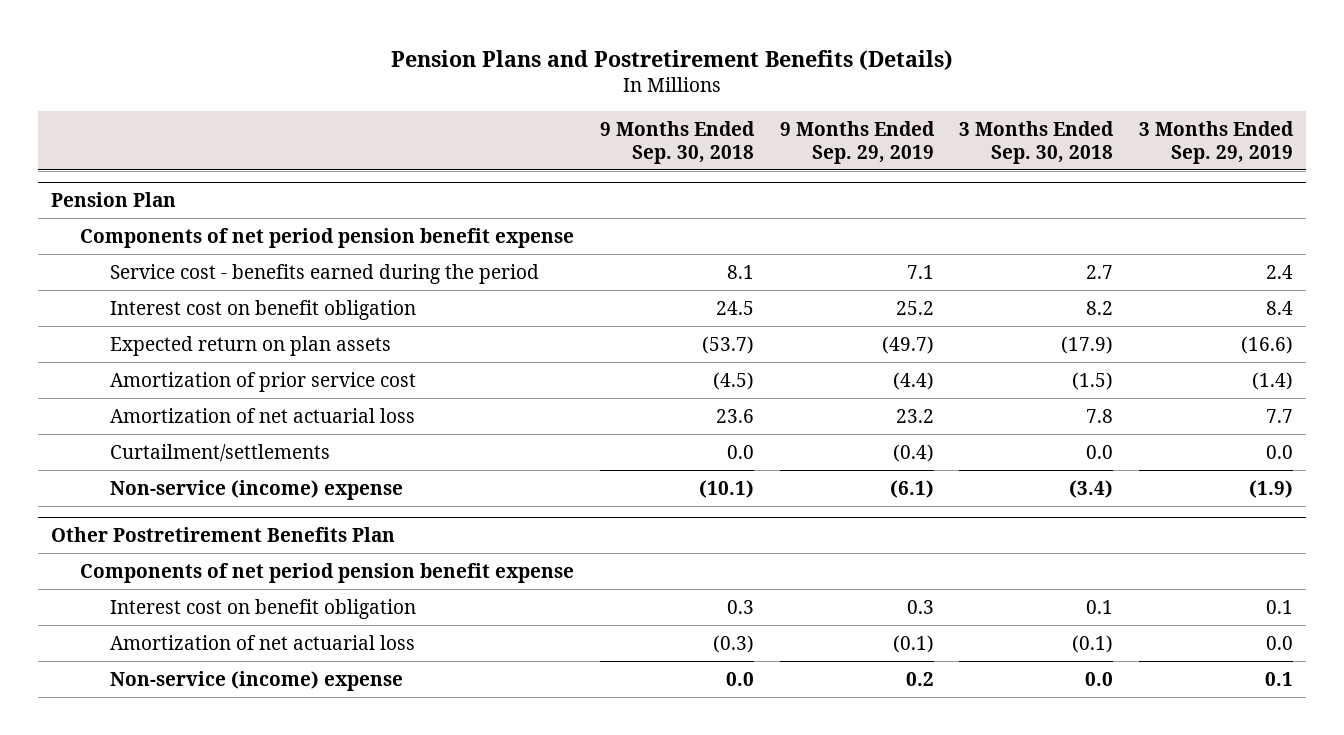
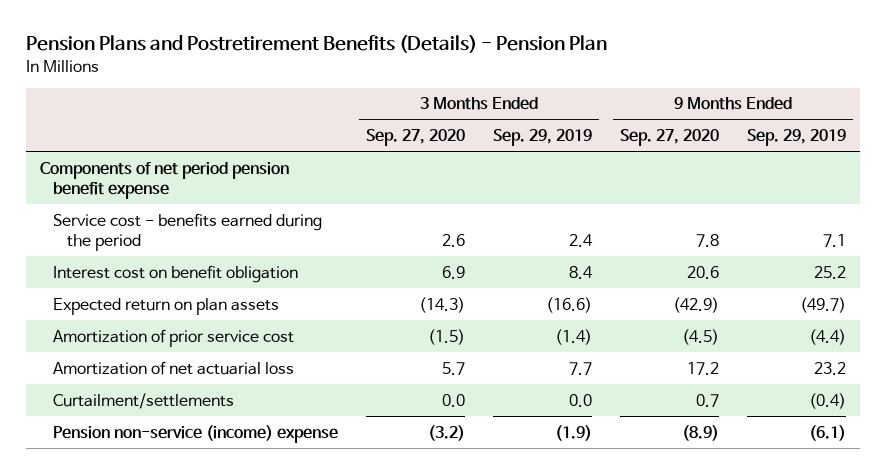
- Pension Plans and Postretirement Benefits (Details)
+ Pension Plans and Postretirement Benefits (Details) - Pension Plan
- | 9 Months Ended Sep. 30, 2018 | 9 Months Ended Sep. 29, 2019 | 3 Months Ended Sep. 30, 2018 | 3 Months Ended Sep. 29, 2019
+ | 3 Months Ended Sep. 27, 2020 | 3 Months Ended Sep. 29, 2019 | 9 Months Ended Sep. 27, 2020 | 9 Months Ended Sep. 29, 2019
- Pension Plan
- Non-service (income) expense | (10.1) | (6.1) | (3.4) | (1.9)
- Other Postretirement Benefits Plan
- Components of net period pension benefit expense
- Interest cost on benefit obligation | 0.3 | 0.3 | 0.1 | 0.1
- Amortization of net actuarial loss | (0.3) | (0.1) | (0.1) | 0.0
- Non-service (income) expense | 0.0 | 0.2 | 0.0 | 0.1
+ Pension non-service (income) expense | (3.2) | (1.9) | (8.9) | (6.1)

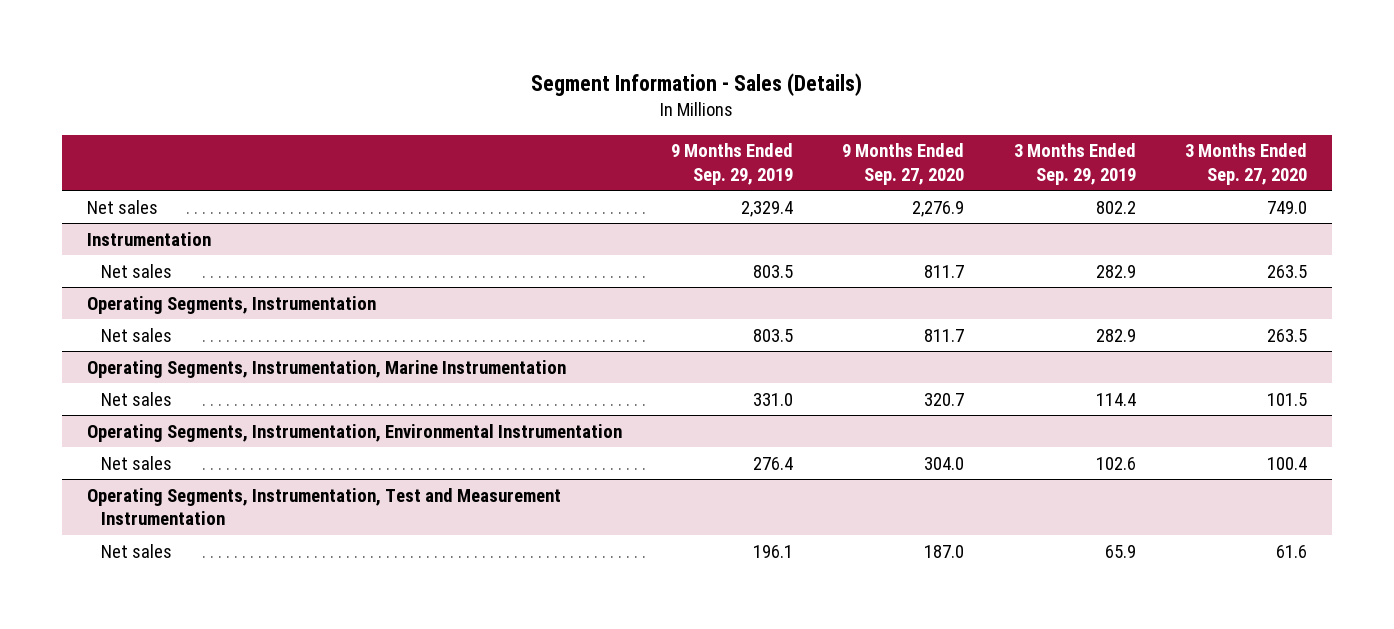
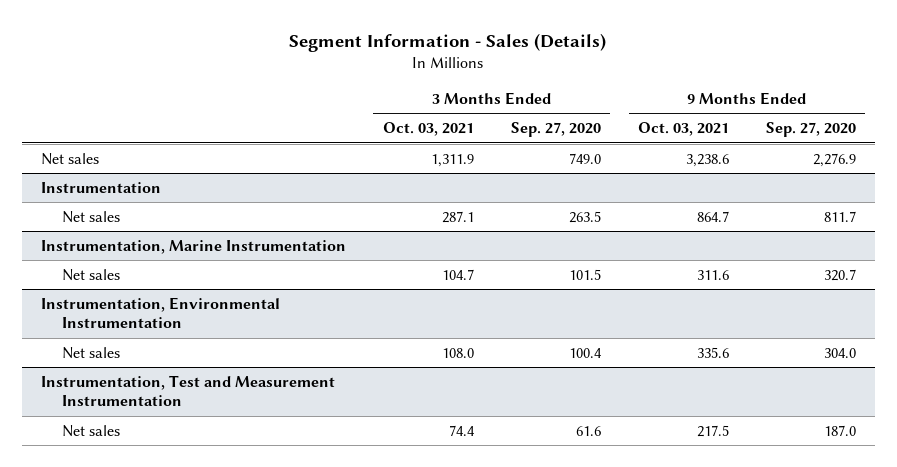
- | 9 Months Ended Sep. 29, 2019 | 9 Months Ended Sep. 27, 2020 | 3 Months Ended Sep. 29, 2019 | 3 Months Ended Sep. 27, 2020
+ | 3 Months Ended Oct. 03, 2021 | 3 Months Ended Sep. 27, 2020 | 9 Months Ended Oct. 03, 2021 | 9 Months Ended Sep. 27, 2020
- Operating Segments, Instrumentation
- Net sales | 803.5 | 811.7 | 282.9 | 263.5
- Operating Segments, Instrumentation, Marine Instrumentation
+ Instrumentation, Marine Instrumentation
- Operating Segments, Instrumentation, Environmental Instrumentation
+ Instrumentation, Environmental Instrumentation
- Operating Segments, Instrumentation, Test and Measurement Instrumentation
+ Instrumentation, Test and Measurement Instrumentation

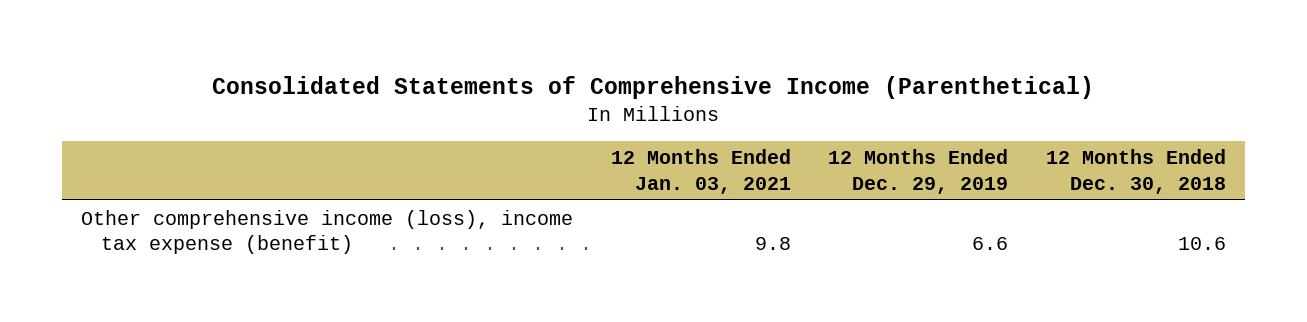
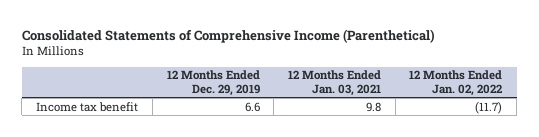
- | 12 Months Ended Jan. 03, 2021 | 12 Months Ended Dec. 29, 2019 | 12 Months Ended Dec. 30, 2018
+ | 12 Months Ended Dec. 29, 2019 | 12 Months Ended Jan. 03, 2021 | 12 Months Ended Jan. 02, 2022
- Other comprehensive income (loss), income tax expense (benefit) | 9.8 | 6.6 | 10.6
+ Income tax benefit | 6.6 | 9.8 | (11.7)

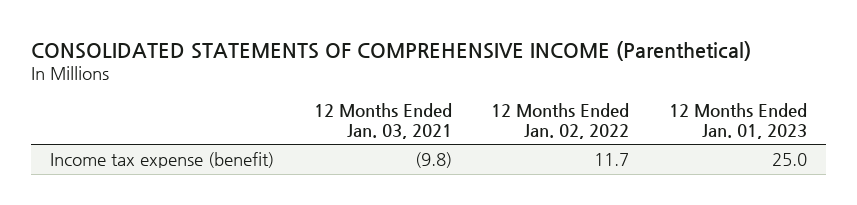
- Consolidated Statements of Comprehensive Income (Parenthetical)
+ CONSOLIDATED STATEMENTS OF COMPREHENSIVE INCOME (Parenthetical)
- | 12 Months Ended Dec. 29, 2019 | 12 Months Ended Jan. 03, 2021 | 12 Months Ended Jan. 02, 2022
+ | 12 Months Ended Jan. 03, 2021 | 12 Months Ended Jan. 02, 2022 | 12 Months Ended Jan. 01, 2023
- Income tax benefit | 6.6 | 9.8 | (11.7)
+ Income tax expense (benefit) | (9.8) | 11.7 | 25.0

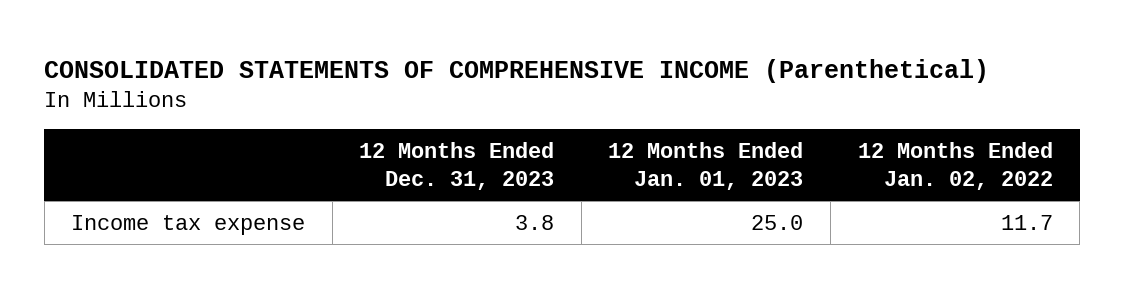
- | 12 Months Ended Jan. 03, 2021 | 12 Months Ended Jan. 02, 2022 | 12 Months Ended Jan. 01, 2023
+ | 12 Months Ended Dec. 31, 2023 | 12 Months Ended Jan. 01, 2023 | 12 Months Ended Jan. 02, 2022
- Income tax expense (benefit) | (9.8) | 11.7 | 25.0
+ Income tax expense | 3.8 | 25.0 | 11.7

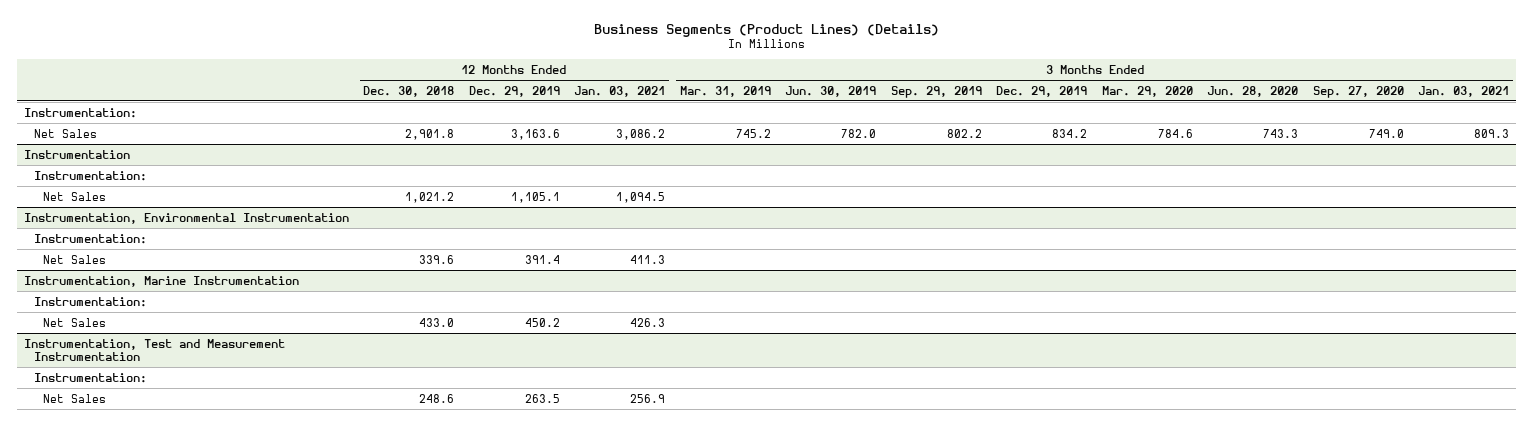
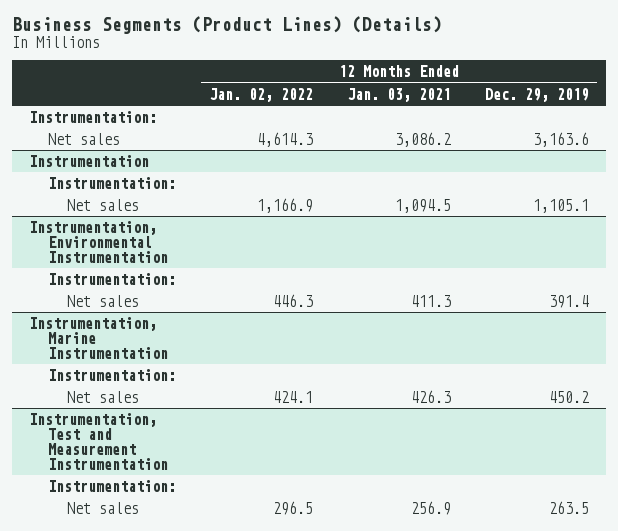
- | 12 Months Ended Dec. 30, 2018 | 12 Months Ended Dec. 29, 2019 | 12 Months Ended Jan. 03, 2021 | 3 Months Ended Mar. 31, 2019 | 3 Months Ended Jun. 30, 2019 | 3 Months Ended Sep. 29, 2019 | 3 Months Ended Dec. 29, 2019 | 3 Months Ended Mar. 29, 2020 | 3 Months Ended Jun. 28, 2020 | 3 Months Ended Sep. 27, 2020 | 3 Months Ended Jan. 03, 2021
+ | 12 Months Ended Jan. 02, 2022 | 12 Months Ended Jan. 03, 2021 | 12 Months Ended Dec. 29, 2019
- Net Sales | 2,901.8 | 3,163.6 | 3,086.2 | 745.2 | 782.0 | 802.2 | 834.2 | 784.6 | 743.3 | 749.0 | 809.3
+ Net sales | 4,614.3 | 3,086.2 | 3,163.6
@ Instrumentation
- Net Sales | 1,021.2 | 1,105.1 | 1,094.5 | | | | | | | |
+ Net sales | 1,166.9 | 1,094.5 | 1,105.1
@ Instrumentation, Environmental Instrumentation
- Net Sales | 339.6 | 391.4 | 411.3 | | | | | | | |
+ Net sales | 446.3 | 411.3 | 391.4
@ Instrumentation, Marine Instrumentation
- Net Sales | 433.0 | 450.2 | 426.3 | | | | | | | |
+ Net sales | 424.1 | 426.3 | 450.2
@ Instrumentation, Test and Measurement Instrumentation
- Net Sales | 248.6 | 263.5 | 256.9 | | | | | | | |
+ Net sales | 296.5 | 256.9 | 263.5

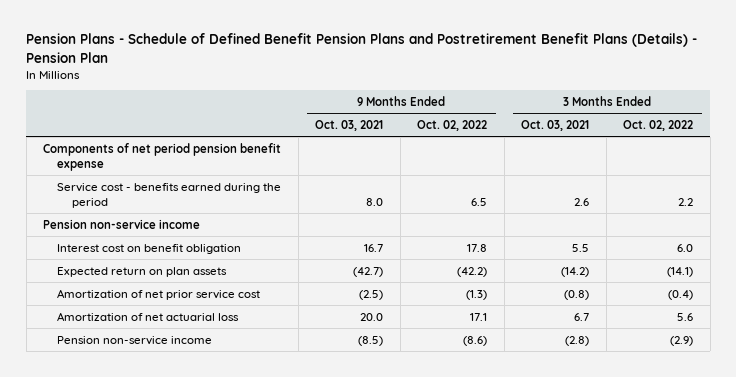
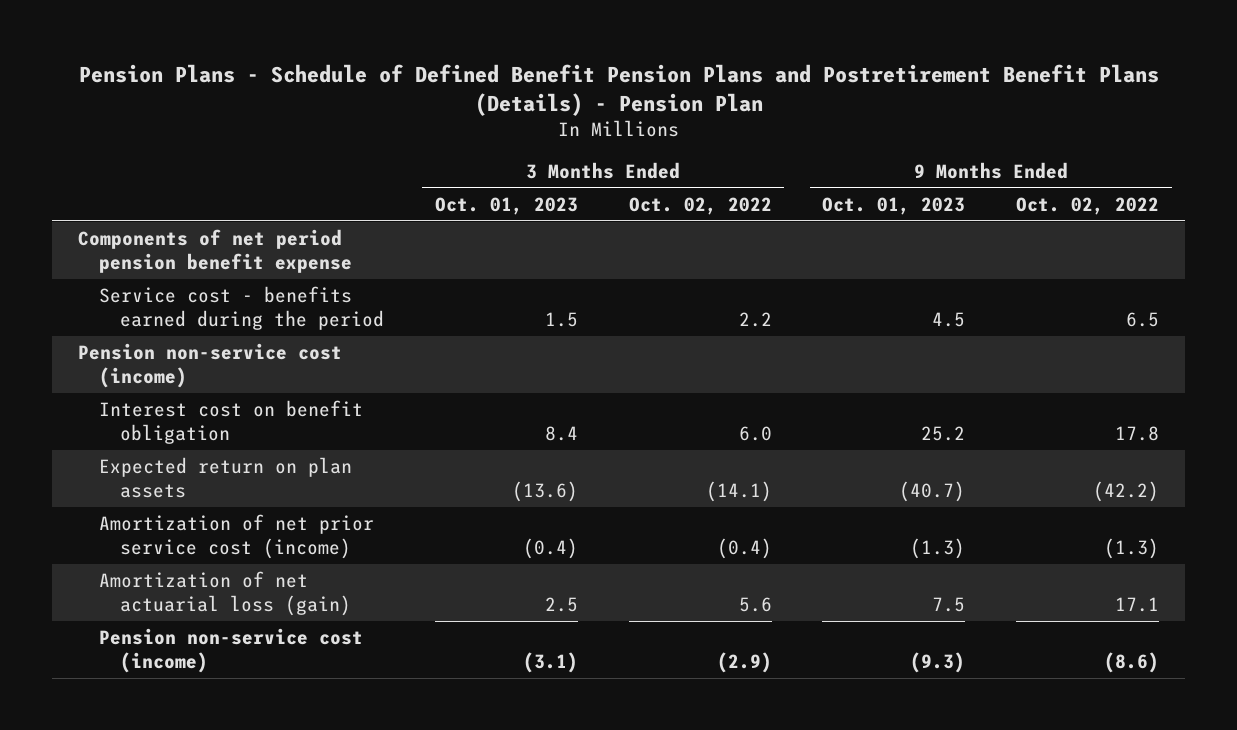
- | 9 Months Ended Oct. 03, 2021 | 9 Months Ended Oct. 02, 2022 | 3 Months Ended Oct. 03, 2021 | 3 Months Ended Oct. 02, 2022
+ | 3 Months Ended Oct. 01, 2023 | 3 Months Ended Oct. 02, 2022 | 9 Months Ended Oct. 01, 2023 | 9 Months Ended Oct. 02, 2022
- Pension non-service income
+ Pension non-service cost (income)
- Amortization of net prior service cost | (2.5) | (1.3) | (0.8) | (0.4)
- Amortization of net actuarial loss | 20.0 | 17.1 | 6.7 | 5.6
- Pension non-service income | (8.5) | (8.6) | (2.8) | (2.9)
+ Amortization of net prior service cost (income) | (0.4) | (0.4) | (1.3) | (1.3)
+ Amortization of net actuarial loss (gain) | 2.5 | 5.6 | 7.5 | 17.1
+ Pension non-service cost (income) | (3.1) | (2.9) | (9.3) | (8.6)

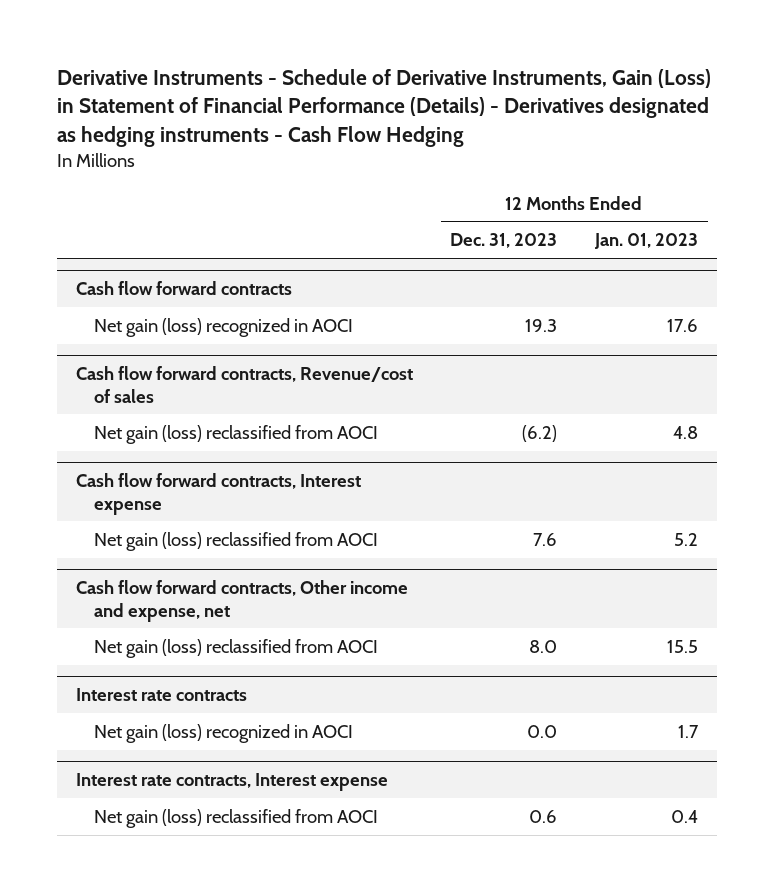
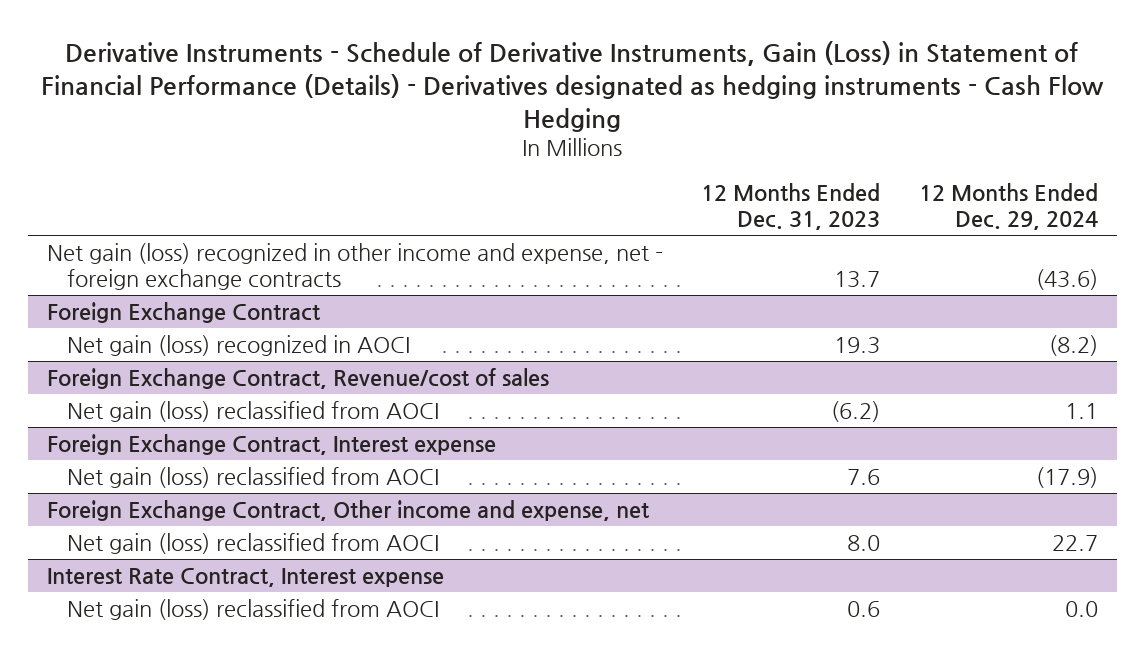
- | 12 Months Ended Dec. 31, 2023 | 12 Months Ended Jan. 01, 2023
+ | 12 Months Ended Dec. 31, 2023 | 12 Months Ended Dec. 29, 2024
- Cash flow forward contracts
+ Net gain (loss) recognized in other income and expense, net - foreign exchange contracts | 13.7 | (43.6)
+ Foreign Exchange Contract
- Cash flow forward contracts, Revenue/cost of sales
+ Foreign Exchange Contract, Revenue/cost of sales
- Cash flow forward contracts, Interest expense
+ Foreign Exchange Contract, Interest expense
- Cash flow forward contracts, Other income and expense, net
+ Foreign Exchange Contract, Other income and expense, net
- Interest rate contracts
- Net gain (loss) recognized in AOCI | 0.0 | 1.7
- Interest rate contracts, Interest expense
+ Interest Rate Contract, Interest expense

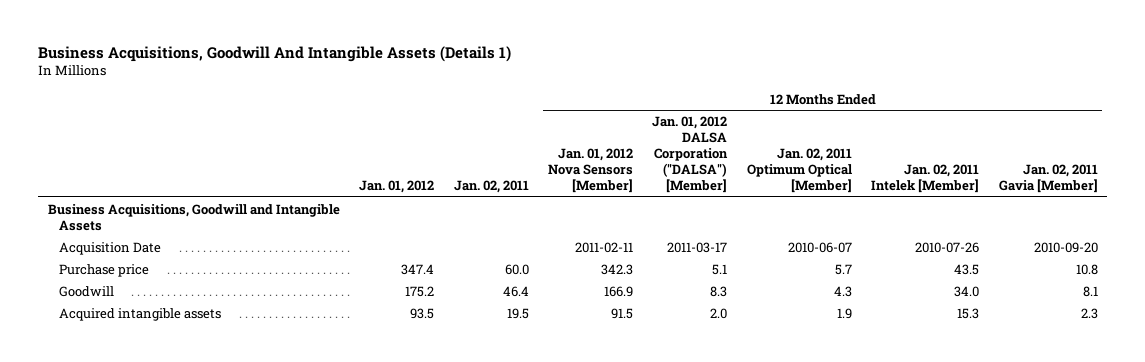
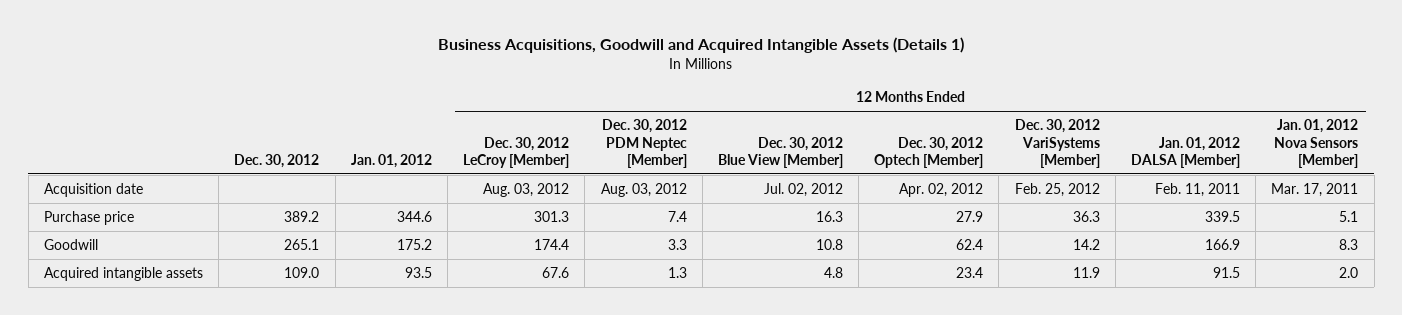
- Business Acquisitions, Goodwill And Intangible Assets (Details 1)
+ Business Acquisitions, Goodwill and Acquired Intangible Assets (Details 1)
- | Jan. 01, 2012 | Jan. 02, 2011 | 12 Months Ended Jan. 01, 2012 Nova Sensors [Member] | 12 Months Ended Jan. 01, 2012 DALSA Corporation ("DALSA") [Member] | 12 Months Ended Jan. 02, 2011 Optimum Optical [Member] | 12 Months Ended Jan. 02, 2011 Intelek [Member] | 12 Months Ended Jan. 02, 2011 Gavia [Member]
+ | Dec. 30, 2012 | Jan. 01, 2012 | 12 Months Ended Dec. 30, 2012 LeCroy [Member] | 12 Months Ended Dec. 30, 2012 PDM Neptec [Member] | 12 Months Ended Dec. 30, 2012 Blue View [Member] | 12 Months Ended Dec. 30, 2012 Optech [Member] | 12 Months Ended Dec. 30, 2012 VariSystems [Member] | 12 Months Ended Jan. 01, 2012 DALSA [Member] | 12 Months Ended Jan. 01, 2012 Nova Sensors [Member]
- Business Acquisitions, Goodwill and Intangible Assets
- Acquisition Date | | | 2011-02-11 | 2011-03-17 | 2010-06-07 | 2010-07-26 | 2010-09-20
- Purchase price | 347.4 | 60.0 | 342.3 | 5.1 | 5.7 | 43.5 | 10.8
- Goodwill | 175.2 | 46.4 | 166.9 | 8.3 | 4.3 | 34.0 | 8.1
- Acquired intangible assets | 93.5 | 19.5 | 91.5 | 2.0 | 1.9 | 15.3 | 2.3
+ Acquisition date | | | Aug. 03, 2012 | Aug. 03, 2012 | Jul. 02, 2012 | Apr. 02, 2012 | Feb. 25, 2012 | Feb. 11, 2011 | Mar. 17, 2011
+ Purchase price | 389.2 | 344.6 | 301.3 | 7.4 | 16.3 | 27.9 | 36.3 | 339.5 | 5.1
+ Goodwill | 265.1 | 175.2 | 174.4 | 3.3 | 10.8 | 62.4 | 14.2 | 166.9 | 8.3
+ Acquired intangible assets | 109.0 | 93.5 | 67.6 | 1.3 | 4.8 | 23.4 | 11.9 | 91.5 | 2.0

